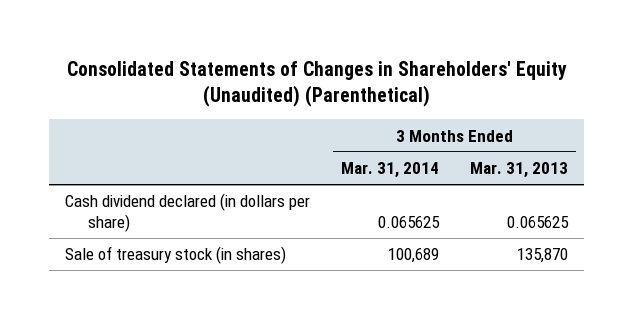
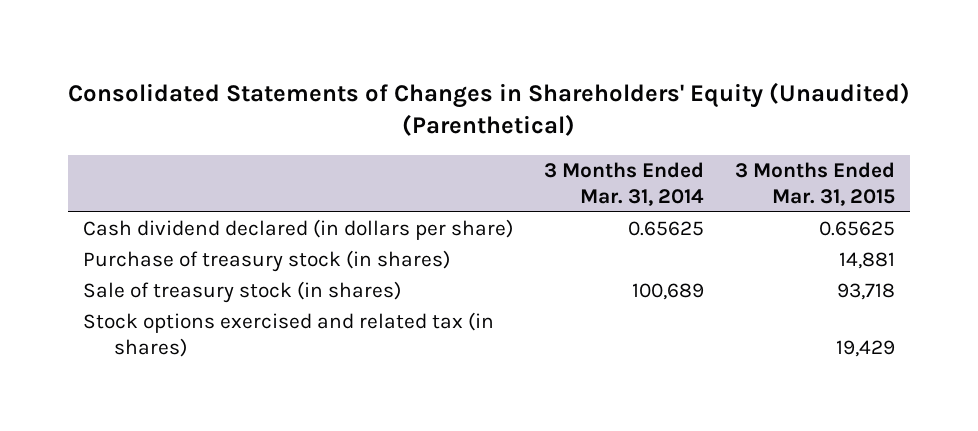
- | 3 Months Ended Mar. 31, 2014 | 3 Months Ended Mar. 31, 2013
+ | 3 Months Ended Mar. 31, 2014 | 3 Months Ended Mar. 31, 2015
- Cash dividend declared (in dollars per share) | 0.065625 | 0.065625
+ Cash dividend declared (in dollars per share) | 0.65625 | 0.65625
+ Purchase of treasury stock (in shares) | | 14,881
+ Stock options exercised and related tax (in shares) | | 19,429

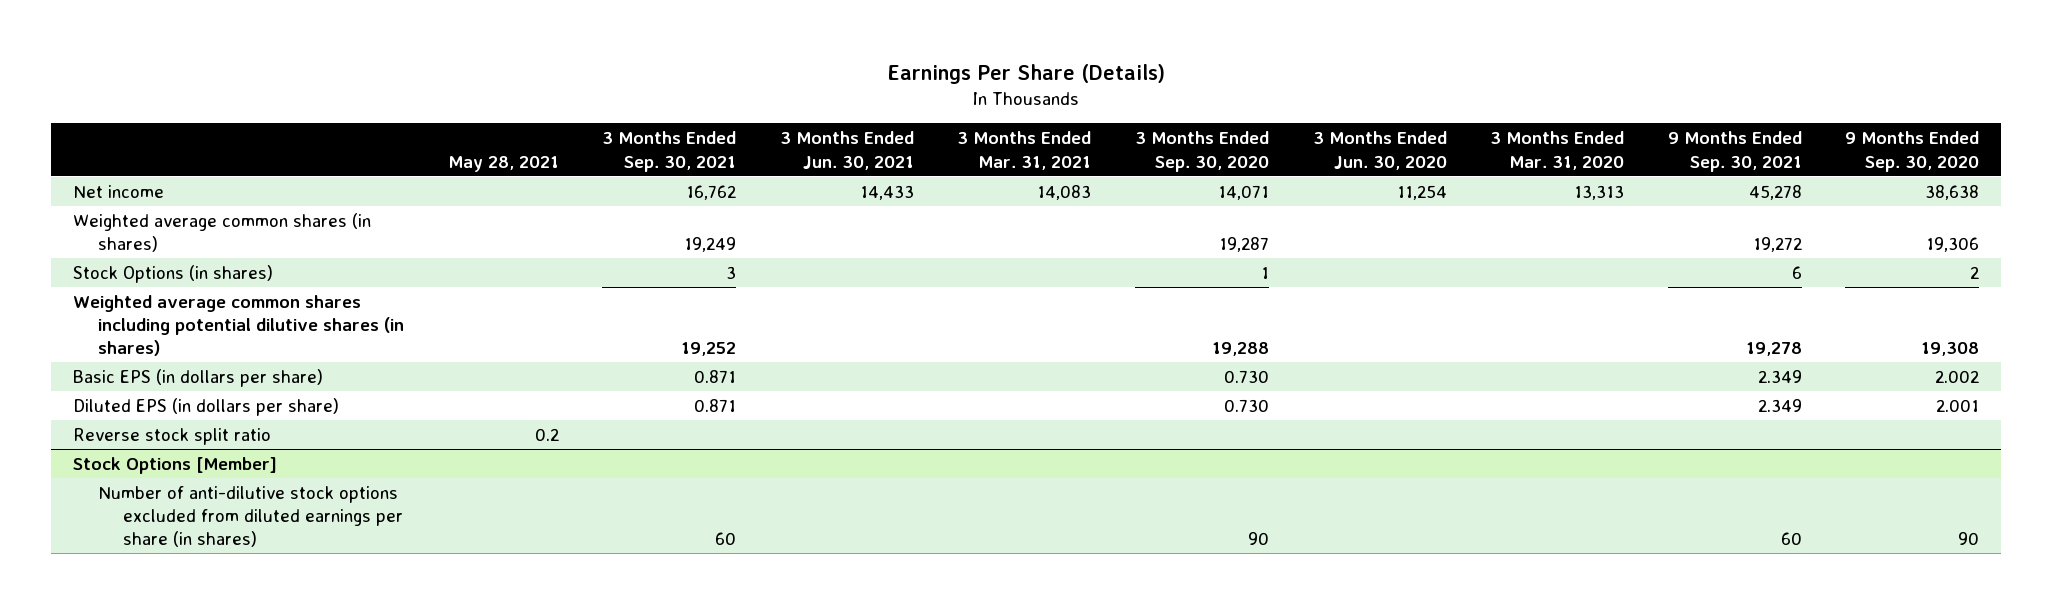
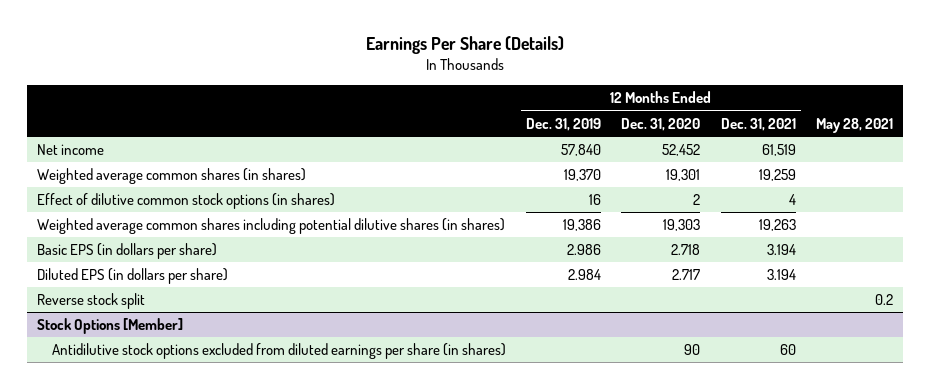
- | May 28, 2021 | 3 Months Ended Sep. 30, 2021 | 3 Months Ended Jun. 30, 2021 | 3 Months Ended Mar. 31, 2021 | 3 Months Ended Sep. 30, 2020 | 3 Months Ended Jun. 30, 2020 | 3 Months Ended Mar. 31, 2020 | 9 Months Ended Sep. 30, 2021 | 9 Months Ended Sep. 30, 2020
+ | 12 Months Ended Dec. 31, 2019 | 12 Months Ended Dec. 31, 2020 | 12 Months Ended Dec. 31, 2021 | May 28, 2021
- Stock Options (in shares) | | 3 | | | 1 | | | 6 | 2
+ Effect of dilutive common stock options (in shares) | 16 | 2 | 4 |
- Reverse stock split ratio | 0.2 | | | | | | | |
+ Reverse stock split | | | | 0.2
@ Stock Options [Member]
- Number of anti-dilutive stock options excluded from diluted earnings per share (in shares) | | 60 | | | 90 | | | 60 | 90
+ Antidilutive stock options excluded from diluted earnings per share (in shares) | | 90 | 60 |

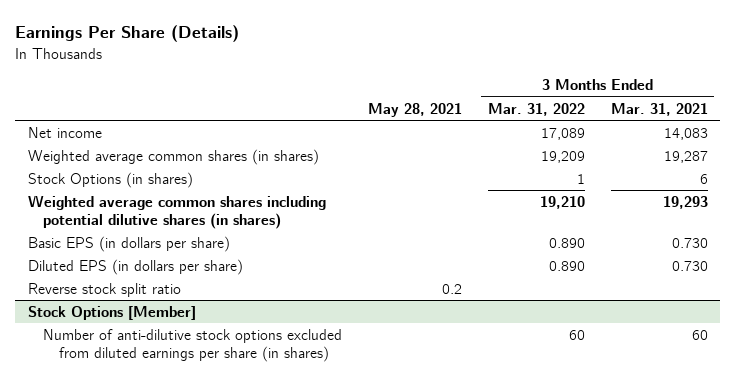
- | 12 Months Ended Dec. 31, 2019 | 12 Months Ended Dec. 31, 2020 | 12 Months Ended Dec. 31, 2021 | May 28, 2021
+ | May 28, 2021 | 3 Months Ended Mar. 31, 2022 | 3 Months Ended Mar. 31, 2021
- Effect of dilutive common stock options (in shares) | 16 | 2 | 4 |
+ Stock Options (in shares) | | 1 | 6
- Reverse stock split | | | | 0.2
+ Reverse stock split ratio | 0.2 | |
@ Stock Options [Member]
- Antidilutive stock options excluded from diluted earnings per share (in shares) | | 90 | 60 |
+ Number of anti-dilutive stock options excluded from diluted earnings per share (in shares) | | 60 | 60

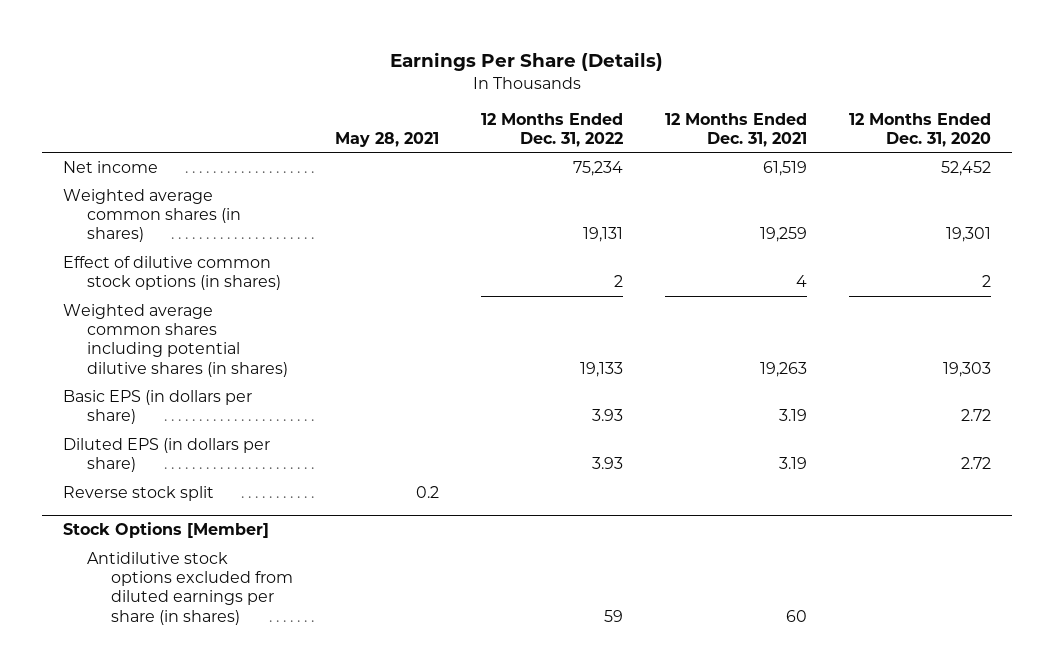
- | May 28, 2021 | 3 Months Ended Mar. 31, 2022 | 3 Months Ended Mar. 31, 2021
+ | May 28, 2021 | 12 Months Ended Dec. 31, 2022 | 12 Months Ended Dec. 31, 2021 | 12 Months Ended Dec. 31, 2020
- Stock Options (in shares) | | 1 | 6
+ Effect of dilutive common stock options (in shares) | | 2 | 4 | 2
- Reverse stock split ratio | 0.2 | |
+ Reverse stock split | 0.2 | | |
@ Stock Options [Member]
- Number of anti-dilutive stock options excluded from diluted earnings per share (in shares) | | 60 | 60
+ Antidilutive stock options excluded from diluted earnings per share (in shares) | | 59 | 60 |

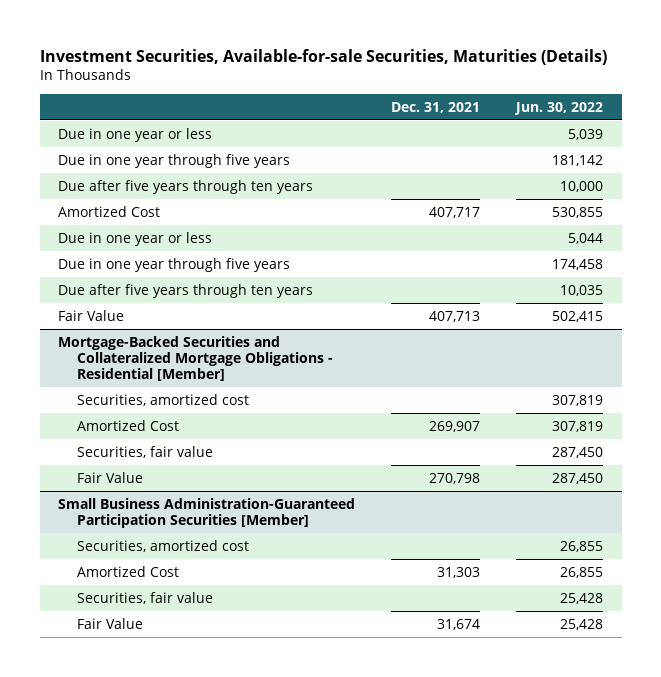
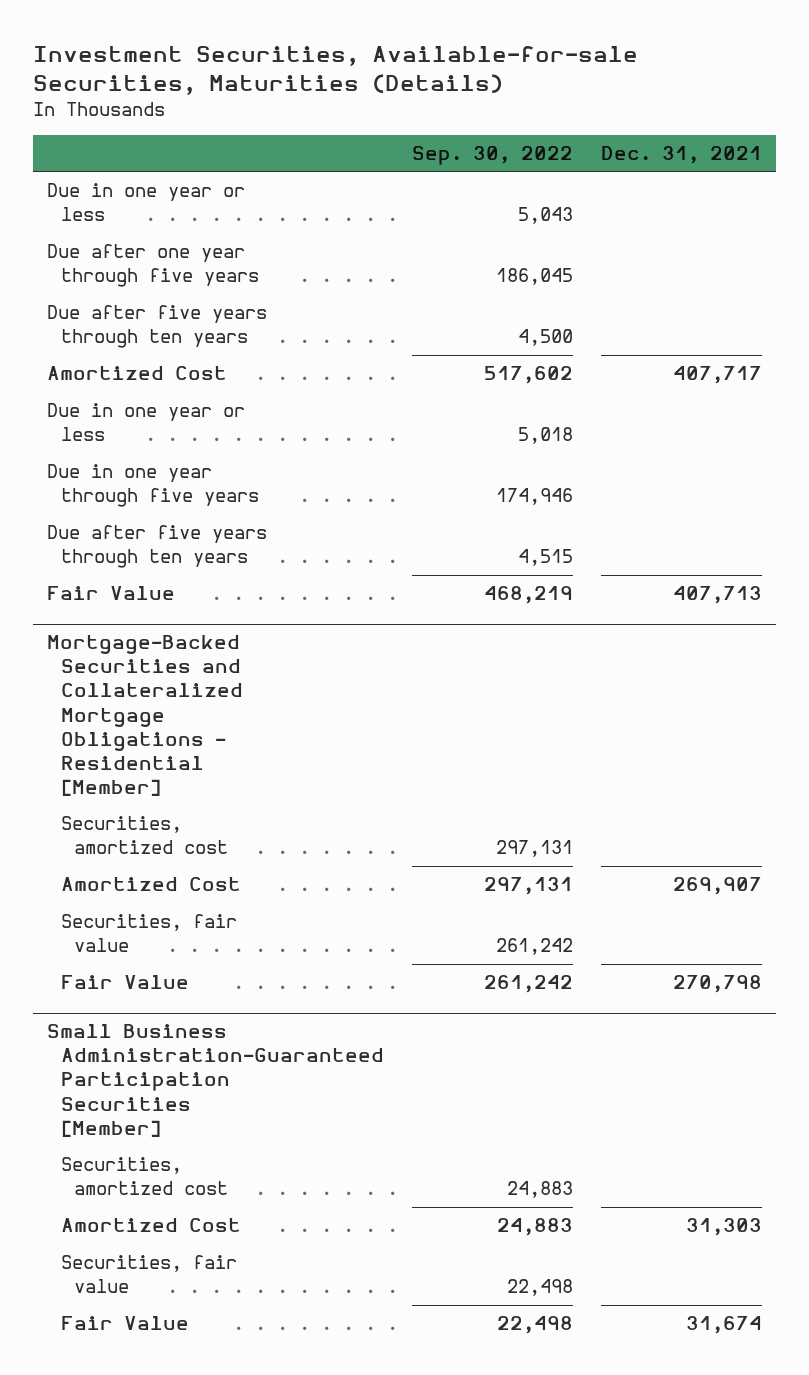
- | Dec. 31, 2021 | Jun. 30, 2022
+ | Sep. 30, 2022 | Dec. 31, 2021
- Due in one year through five years | | 181,142
+ Due after one year through five years | 186,045 |

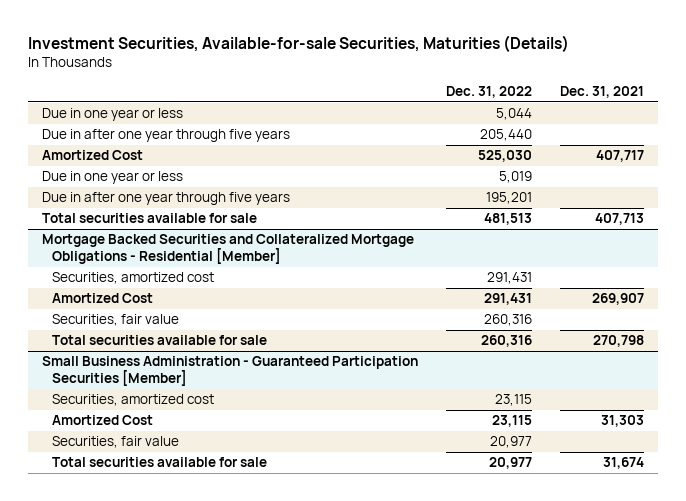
- | Sep. 30, 2022 | Dec. 31, 2021
+ | Dec. 31, 2022 | Dec. 31, 2021
- Due after one year through five years | 186,045 |
- Due after five years through ten years | 4,500 |
+ Due in after one year through five years | 205,440 |
- Due in one year through five years | 174,946 |
- Due after five years through ten years | 4,515 |
- Fair Value | 468,219 | 407,713
- Mortgage-Backed Securities and Collateralized Mortgage Obligations - Residential [Member]
+ Due in after one year through five years | 195,201 |
+ Total securities available for sale | 481,513 | 407,713
+ Mortgage Backed Securities and Collateralized Mortgage Obligations - Residential [Member]
- Fair Value | 261,242 | 270,798
- Small Business Administration-Guaranteed Participation Securities [Member]
+ Total securities available for sale | 260,316 | 270,798
+ Small Business Administration - Guaranteed Participation Securities [Member]
- Fair Value | 22,498 | 31,674
+ Total securities available for sale | 20,977 | 31,674

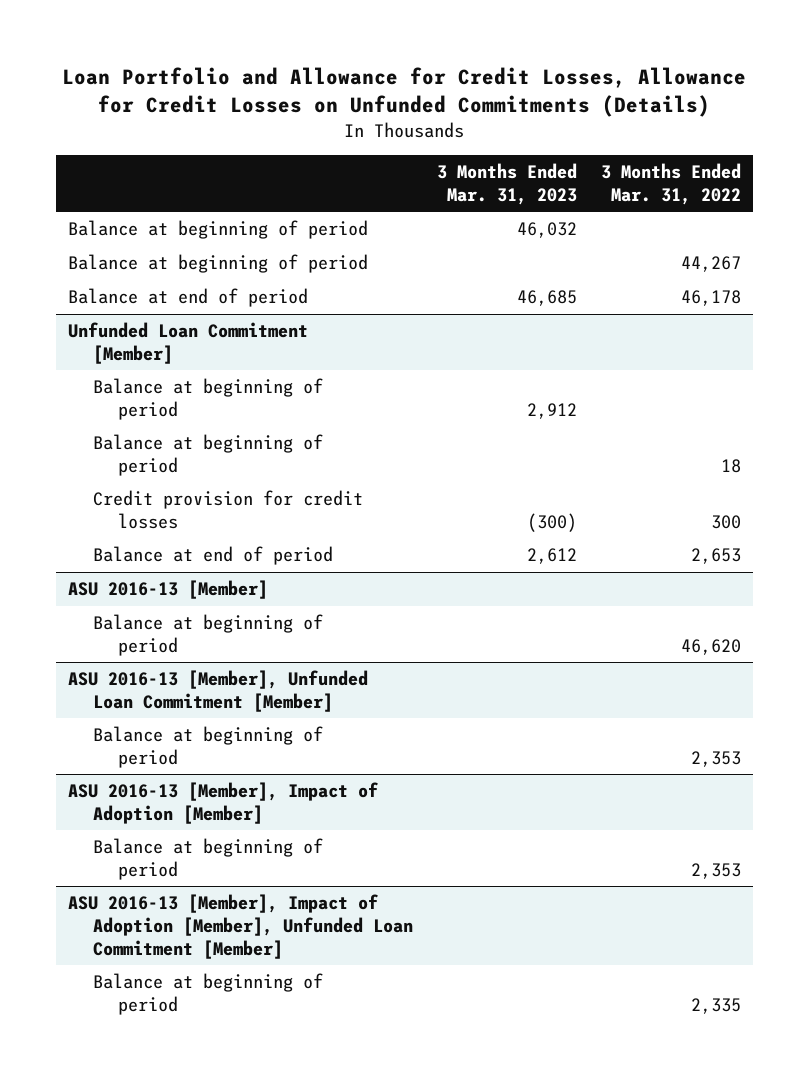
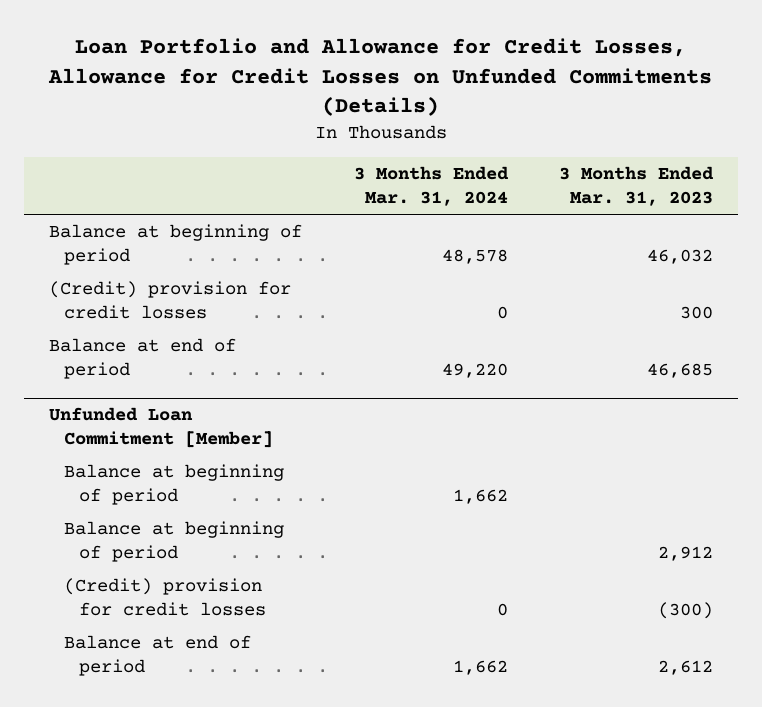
- | 3 Months Ended Mar. 31, 2023 | 3 Months Ended Mar. 31, 2022
+ | 3 Months Ended Mar. 31, 2024 | 3 Months Ended Mar. 31, 2023
- Balance at beginning of period | | 44,267
+ (Credit) provision for credit losses | 0 | 300
@ Unfunded Loan Commitment [Member]
- Credit provision for credit losses | (300) | 300
moved down: Balance at beginning of period | | 2,912
+ (Credit) provision for credit losses | 0 | (300)
- ASU 2016-13 [Member]
- Balance at beginning of period | | 46,620
- ASU 2016-13 [Member], Unfunded Loan Commitment [Member]
- Balance at beginning of period | | 2,353
- ASU 2016-13 [Member], Impact of Adoption [Member]
- Balance at beginning of period | | 2,353
- ASU 2016-13 [Member], Impact of Adoption [Member], Unfunded Loan Commitment [Member]
- Balance at beginning of period | | 2,335

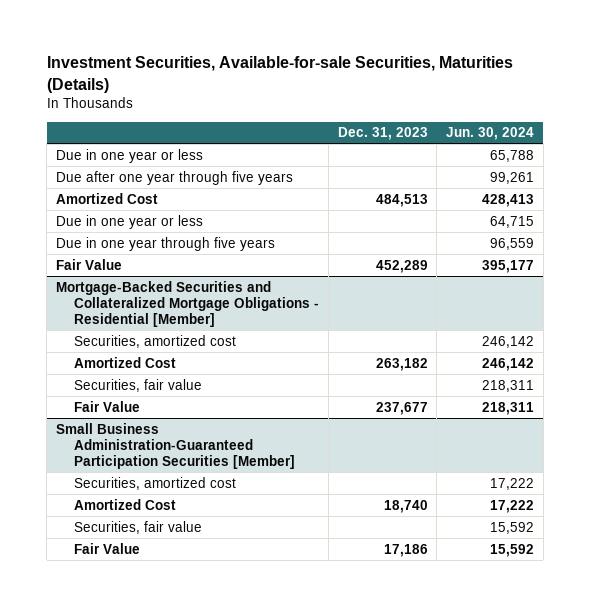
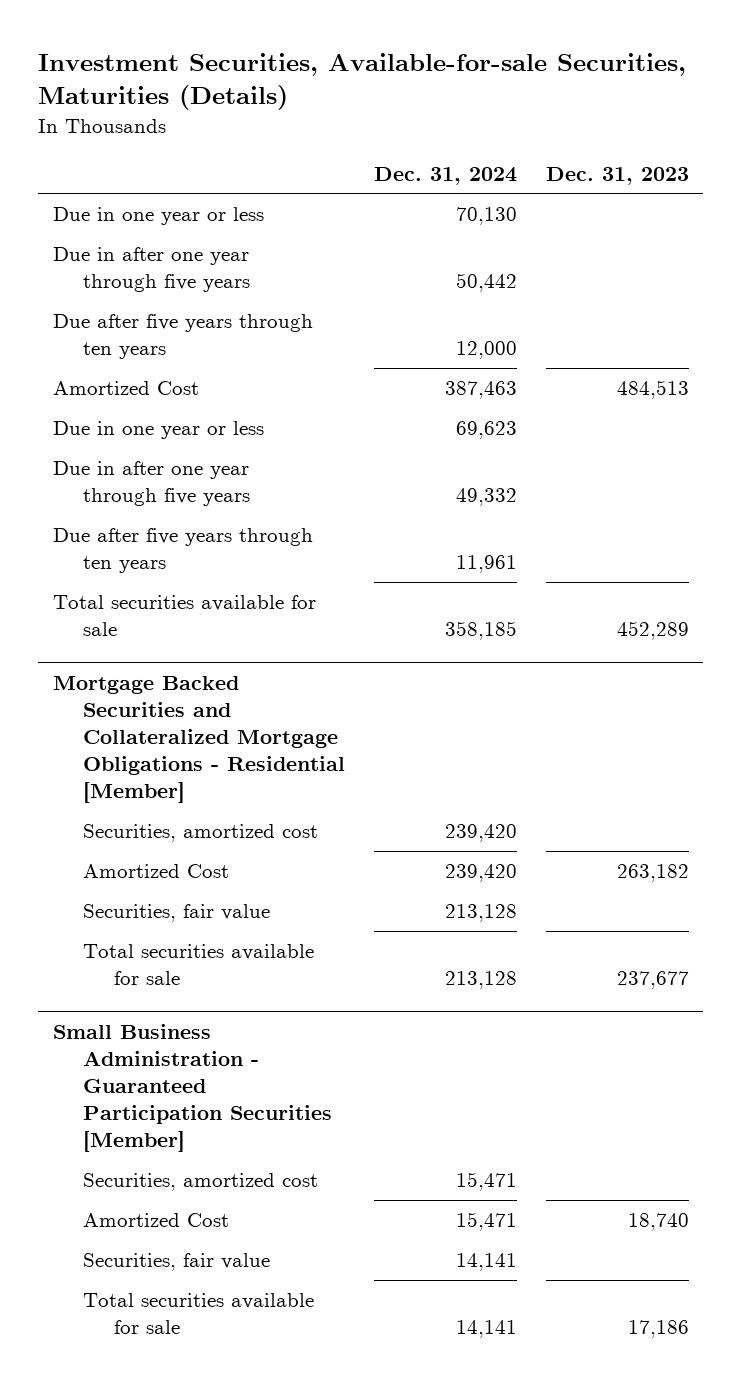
- | Dec. 31, 2023 | Jun. 30, 2024
+ | Dec. 31, 2024 | Dec. 31, 2023
- Due after one year through five years | | 99,261
+ Due in after one year through five years | 50,442 |
+ Due after five years through ten years | 12,000 |
- Due in one year through five years | | 96,559
- Fair Value | 452,289 | 395,177
- Mortgage-Backed Securities and Collateralized Mortgage Obligations - Residential [Member]
+ Due in after one year through five years | 49,332 |
+ Due after five years through ten years | 11,961 |
+ Total securities available for sale | 358,185 | 452,289
+ Mortgage Backed Securities and Collateralized Mortgage Obligations - Residential [Member]
- Fair Value | 237,677 | 218,311
- Small Business Administration-Guaranteed Participation Securities [Member]
+ Total securities available for sale | 213,128 | 237,677
+ Small Business Administration - Guaranteed Participation Securities [Member]
- Fair Value | 17,186 | 15,592
+ Total securities available for sale | 14,141 | 17,186

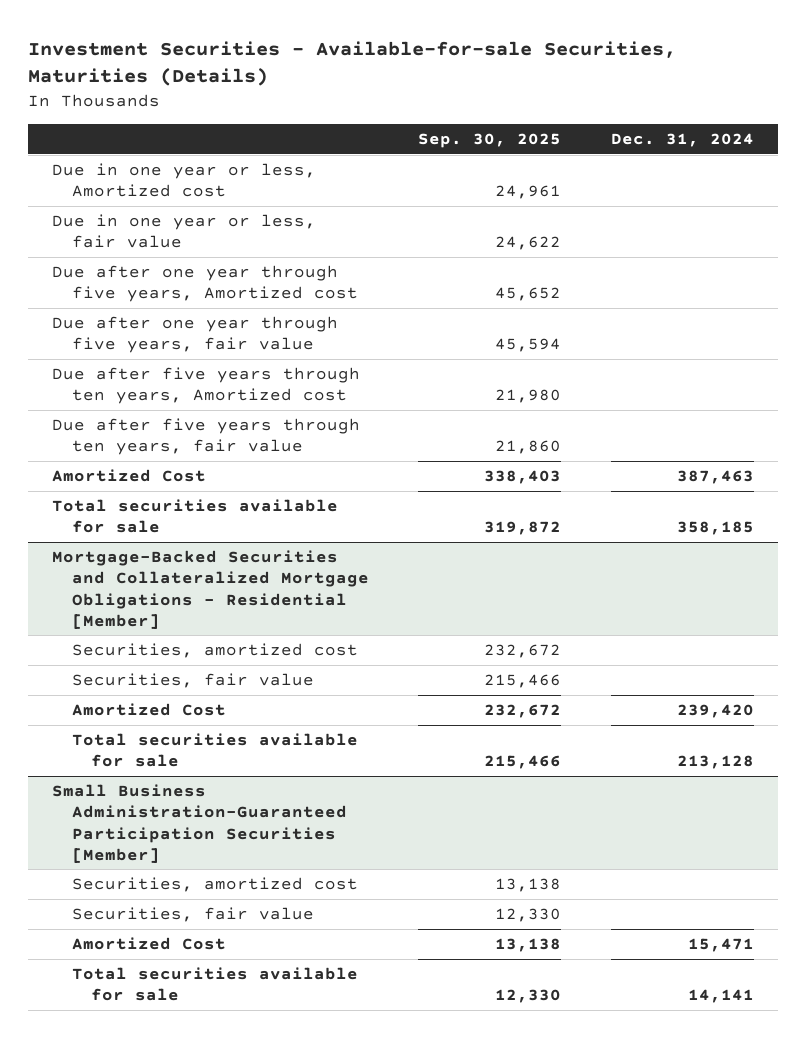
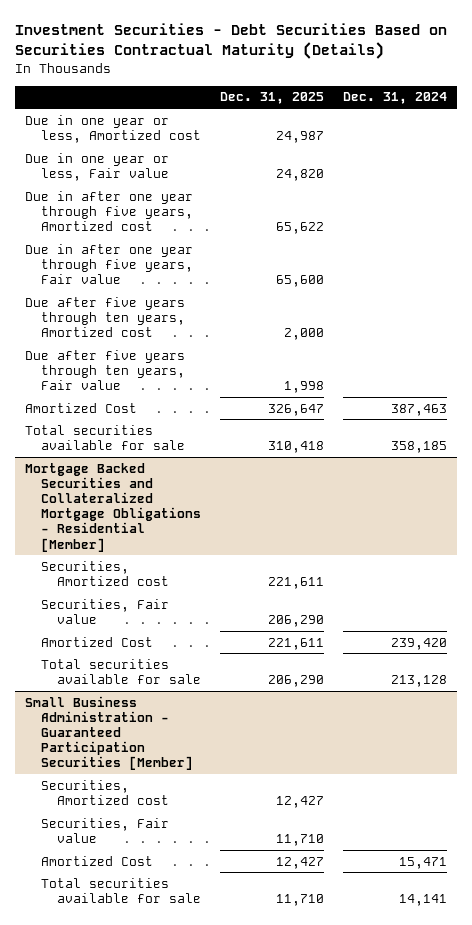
- Investment Securities - Available-for-sale Securities, Maturities (Details)
+ Investment Securities - Debt Securities Based on Securities Contractual Maturity (Details)
- | Sep. 30, 2025 | Dec. 31, 2024
+ | Dec. 31, 2025 | Dec. 31, 2024
- Due in one year or less, fair value | 24,622 |
- Due after one year through five years, Amortized cost | 45,652 |
- Due after one year through five years, fair value | 45,594 |
+ Due in one year or less, Fair value | 24,820 |
+ Due in after one year through five years, Amortized cost | 65,622 |
+ Due in after one year through five years, Fair value | 65,600 |
- Due after five years through ten years, fair value | 21,860 |
+ Due after five years through ten years, Fair value | 1,998 |
- Mortgage-Backed Securities and Collateralized Mortgage Obligations - Residential [Member]
- Securities, amortized cost | 232,672 |
- Securities, fair value | 215,466 |
+ Mortgage Backed Securities and Collateralized Mortgage Obligations - Residential [Member]
+ Securities, Amortized cost | 221,611 |
+ Securities, Fair value | 206,290 |
- Small Business Administration-Guaranteed Participation Securities [Member]
- Securities, amortized cost | 13,138 |
- Securities, fair value | 12,330 |
+ Small Business Administration - Guaranteed Participation Securities [Member]
+ Securities, Amortized cost | 12,427 |
+ Securities, Fair value | 11,710 |

